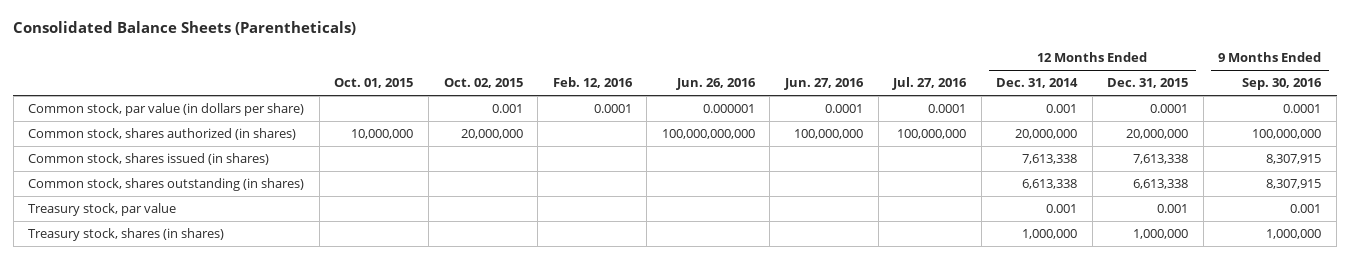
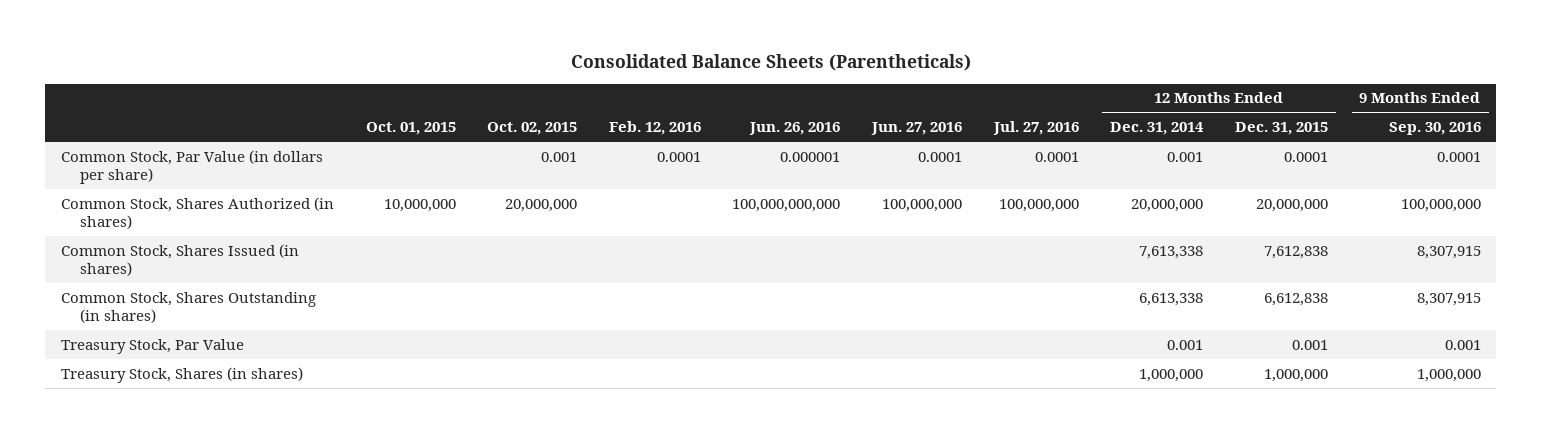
- Common stock, par value (in dollars per share) | | 0.001 | 0.0001 | 0.000001 | 0.0001 | 0.0001 | 0.001 | 0.0001 | 0.0001
- Common stock, shares authorized (in shares) | 10,000,000 | 20,000,000 | | 100,000,000,000 | 100,000,000 | 100,000,000 | 20,000,000 | 20,000,000 | 100,000,000
- Common stock, shares issued (in shares) | | | | | | | 7,613,338 | 7,613,338 | 8,307,915
- Common stock, shares outstanding (in shares) | | | | | | | 6,613,338 | 6,613,338 | 8,307,915
- Treasury stock, par value | | | | | | | 0.001 | 0.001 | 0.001
- Treasury stock, shares (in shares) | | | | | | | 1,000,000 | 1,000,000 | 1,000,000
+ Common Stock, Par Value (in dollars per share) | | 0.001 | 0.0001 | 0.000001 | 0.0001 | 0.0001 | 0.001 | 0.0001 | 0.0001
+ Common Stock, Shares Authorized (in shares) | 10,000,000 | 20,000,000 | | 100,000,000,000 | 100,000,000 | 100,000,000 | 20,000,000 | 20,000,000 | 100,000,000
+ Common Stock, Shares Issued (in shares) | | | | | | | 7,613,338 | 7,612,838 | 8,307,915
+ Common Stock, Shares Outstanding (in shares) | | | | | | | 6,613,338 | 6,612,838 | 8,307,915
+ Treasury Stock, Par Value | | | | | | | 0.001 | 0.001 | 0.001
+ Treasury Stock, Shares (in shares) | | | | | | | 1,000,000 | 1,000,000 | 1,000,000

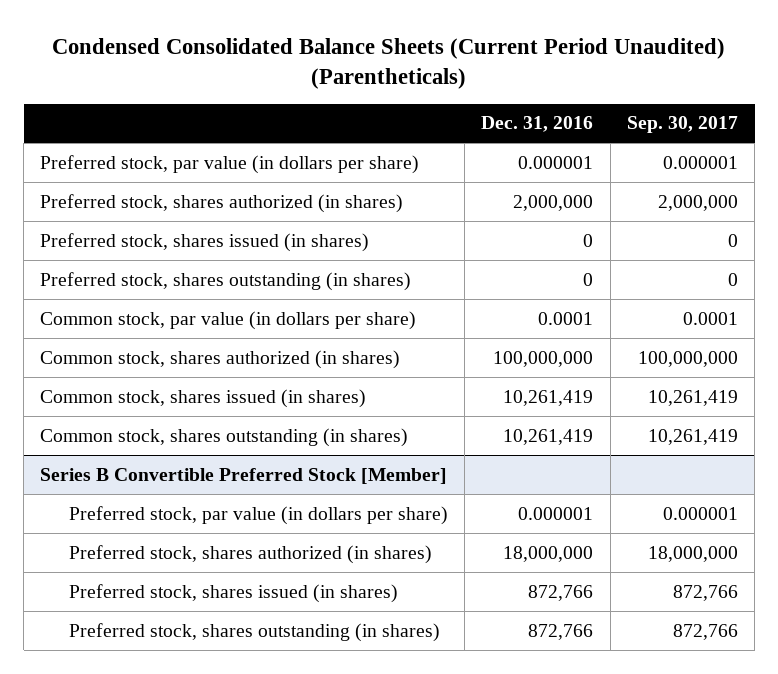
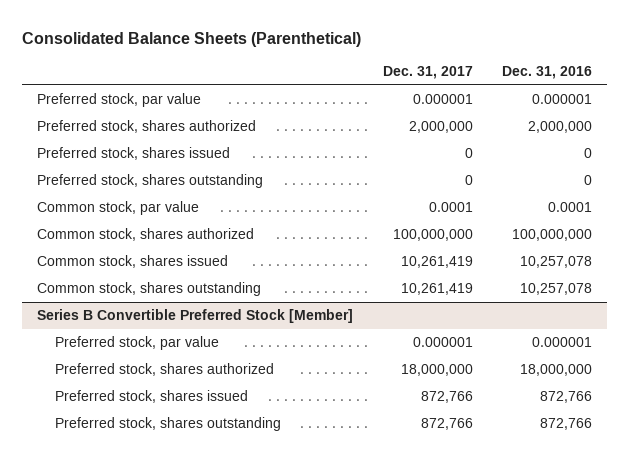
- Condensed Consolidated Balance Sheets (Current Period Unaudited) (Parentheticals)
+ Consolidated Balance Sheets (Parenthetical)
- | Dec. 31, 2016 | Sep. 30, 2017
+ | Dec. 31, 2017 | Dec. 31, 2016
- Preferred stock, par value (in dollars per share) | 0.000001 | 0.000001
- Preferred stock, shares authorized (in shares) | 2,000,000 | 2,000,000
- Preferred stock, shares issued (in shares) | 0 | 0
- Preferred stock, shares outstanding (in shares) | 0 | 0
- Common stock, par value (in dollars per share) | 0.0001 | 0.0001
- Common stock, shares authorized (in shares) | 100,000,000 | 100,000,000
- Common stock, shares issued (in shares) | 10,261,419 | 10,261,419
- Common stock, shares outstanding (in shares) | 10,261,419 | 10,261,419
+ Preferred stock, par value | 0.000001 | 0.000001
+ Preferred stock, shares authorized | 2,000,000 | 2,000,000
+ Preferred stock, shares issued | 0 | 0
+ Preferred stock, shares outstanding | 0 | 0
+ Common stock, par value | 0.0001 | 0.0001
+ Common stock, shares authorized | 100,000,000 | 100,000,000
+ Common stock, shares issued | 10,261,419 | 10,257,078
+ Common stock, shares outstanding | 10,261,419 | 10,257,078
@ Series B Convertible Preferred Stock [Member]
- Preferred stock, par value (in dollars per share) | 0.000001 | 0.000001
- Preferred stock, shares authorized (in shares) | 18,000,000 | 18,000,000
- Preferred stock, shares issued (in shares) | 872,766 | 872,766
- Preferred stock, shares outstanding (in shares) | 872,766 | 872,766
+ Preferred stock, par value | 0.000001 | 0.000001
+ Preferred stock, shares authorized | 18,000,000 | 18,000,000
+ Preferred stock, shares issued | 872,766 | 872,766
+ Preferred stock, shares outstanding | 872,766 | 872,766

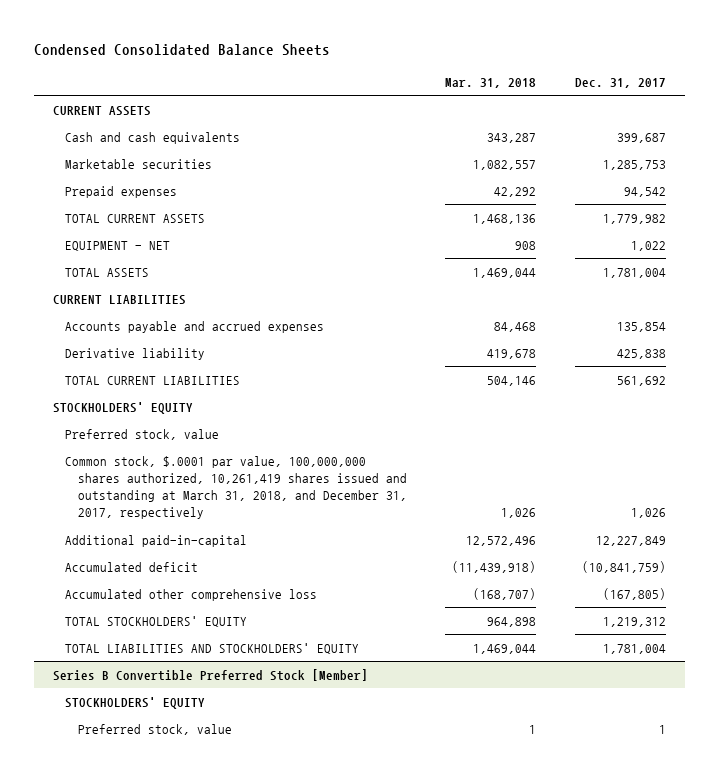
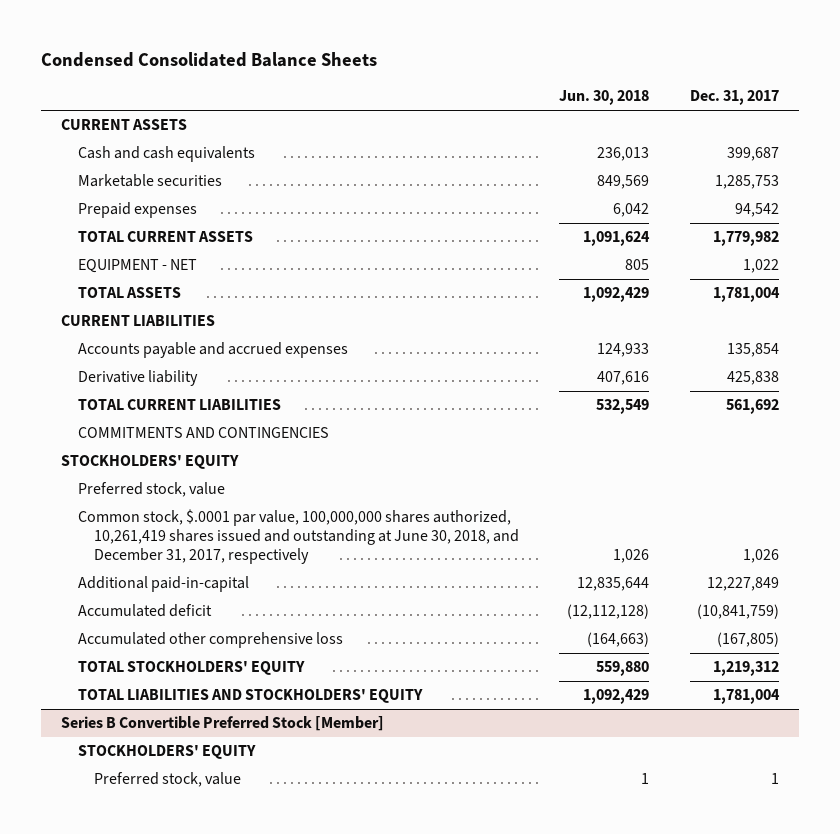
- | Mar. 31, 2018 | Dec. 31, 2017
+ | Jun. 30, 2018 | Dec. 31, 2017
+ COMMITMENTS AND CONTINGENCIES
- Common stock, $.0001 par value, 100,000,000 shares authorized, 10,261,419 shares issued and outstanding at March 31, 2018, and December 31, 2017, respectively | 1,026 | 1,026
+ Common stock, $.0001 par value, 100,000,000 shares authorized, 10,261,419 shares issued and outstanding at June 30, 2018, and December 31, 2017, respectively | 1,026 | 1,026

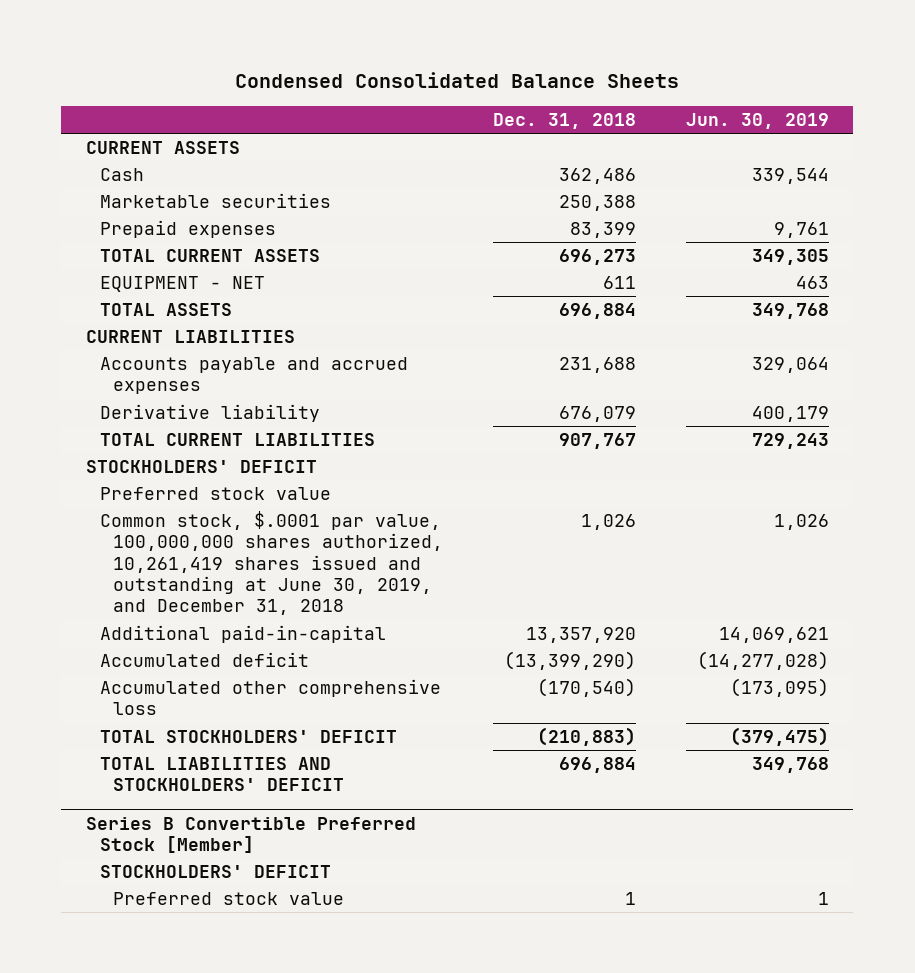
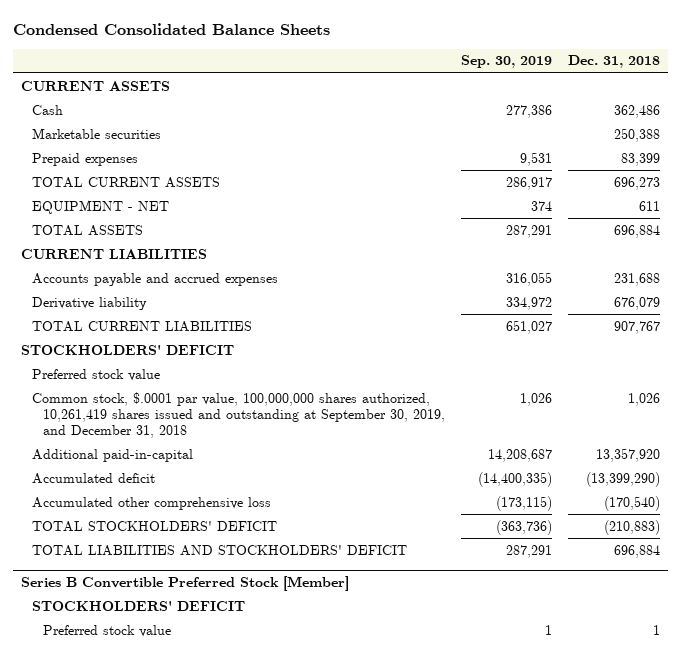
- | Dec. 31, 2018 | Jun. 30, 2019
+ | Sep. 30, 2019 | Dec. 31, 2018
- Common stock, $.0001 par value, 100,000,000 shares authorized, 10,261,419 shares issued and outstanding at June 30, 2019, and December 31, 2018 | 1,026 | 1,026
+ Common stock, $.0001 par value, 100,000,000 shares authorized, 10,261,419 shares issued and outstanding at September 30, 2019, and December 31, 2018 | 1,026 | 1,026

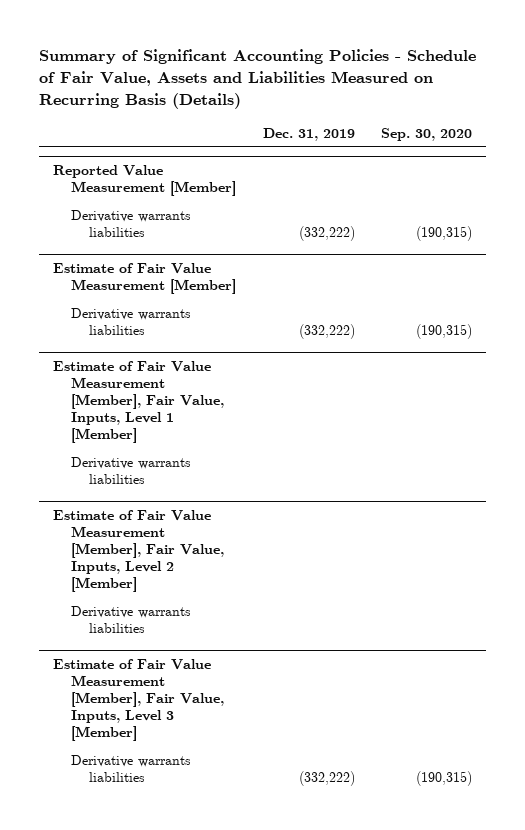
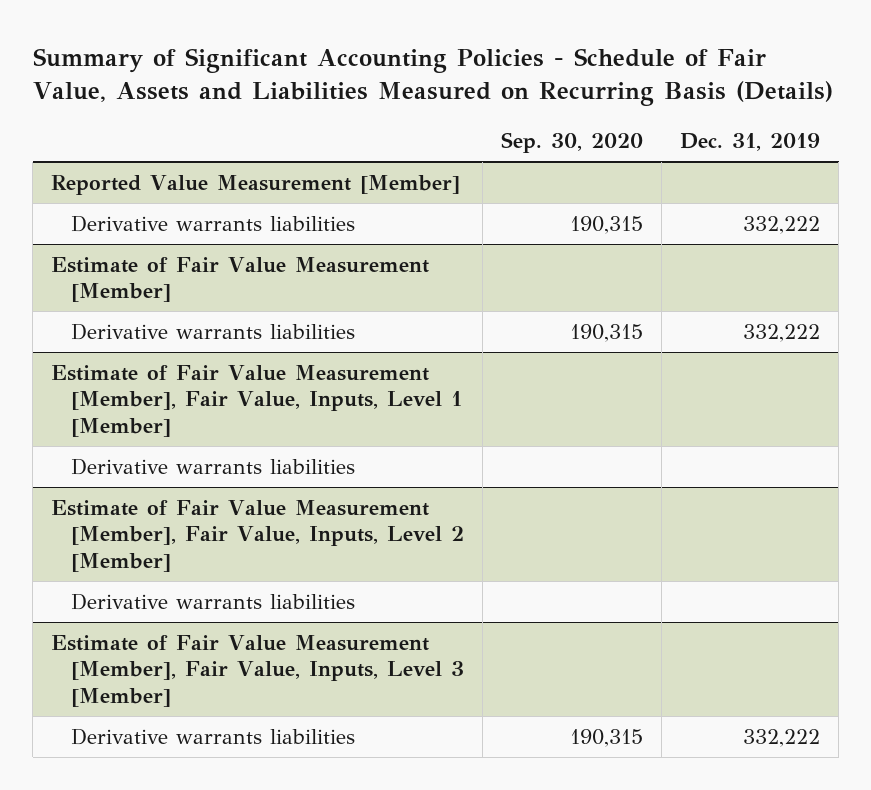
- | Dec. 31, 2019 | Sep. 30, 2020
+ | Sep. 30, 2020 | Dec. 31, 2019
@ Reported Value Measurement [Member]
- Derivative warrants liabilities | (332,222) | (190,315)
+ Derivative warrants liabilities | 190,315 | 332,222
@ Estimate of Fair Value Measurement [Member]
- Derivative warrants liabilities | (332,222) | (190,315)
+ Derivative warrants liabilities | 190,315 | 332,222
@ Estimate of Fair Value Measurement [Member], Fair Value, Inputs, Level 3 [Member]
- Derivative warrants liabilities | (332,222) | (190,315)
+ Derivative warrants liabilities | 190,315 | 332,222

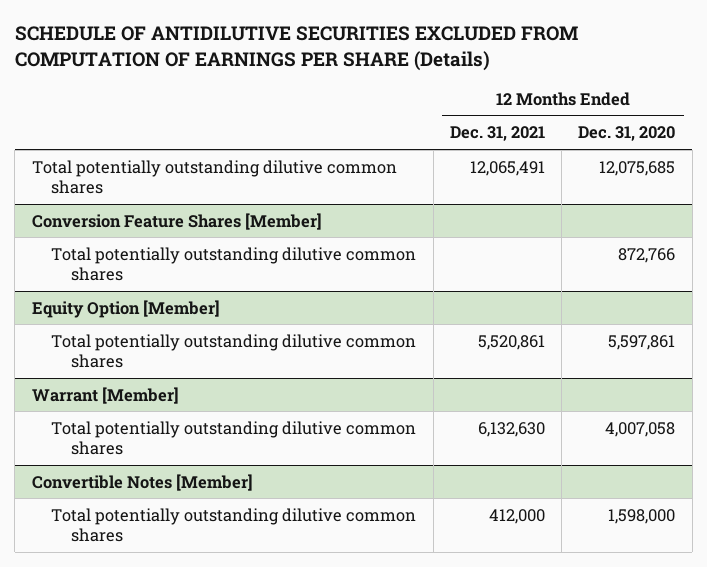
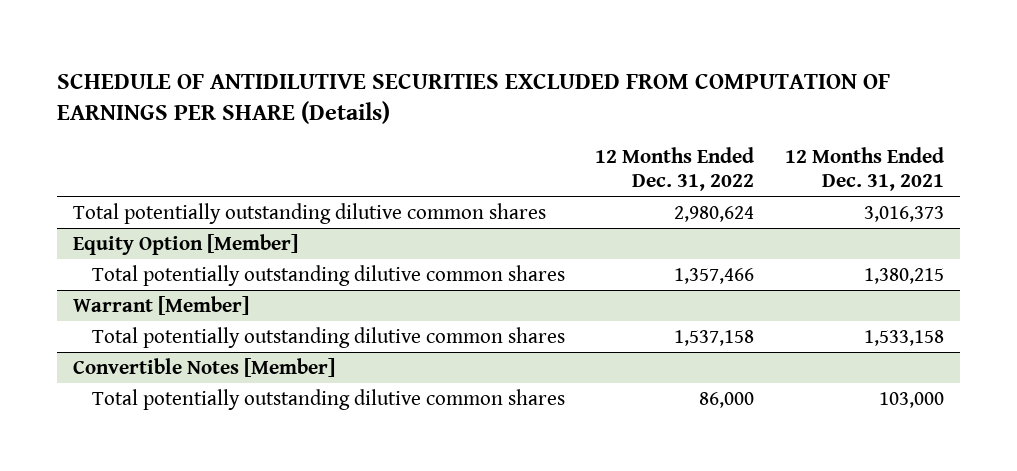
- | 12 Months Ended Dec. 31, 2021 | 12 Months Ended Dec. 31, 2020
+ | 12 Months Ended Dec. 31, 2022 | 12 Months Ended Dec. 31, 2021
- Total potentially outstanding dilutive common shares | 12,065,491 | 12,075,685
- Conversion Feature Shares [Member]
- Total potentially outstanding dilutive common shares | | 872,766
+ Total potentially outstanding dilutive common shares | 2,980,624 | 3,016,373
@ Equity Option [Member]
- Total potentially outstanding dilutive common shares | 5,520,861 | 5,597,861
+ Total potentially outstanding dilutive common shares | 1,357,466 | 1,380,215
@ Warrant [Member]
- Total potentially outstanding dilutive common shares | 6,132,630 | 4,007,058
+ Total potentially outstanding dilutive common shares | 1,537,158 | 1,533,158
@ Convertible Notes [Member]
- Total potentially outstanding dilutive common shares | 412,000 | 1,598,000
+ Total potentially outstanding dilutive common shares | 86,000 | 103,000

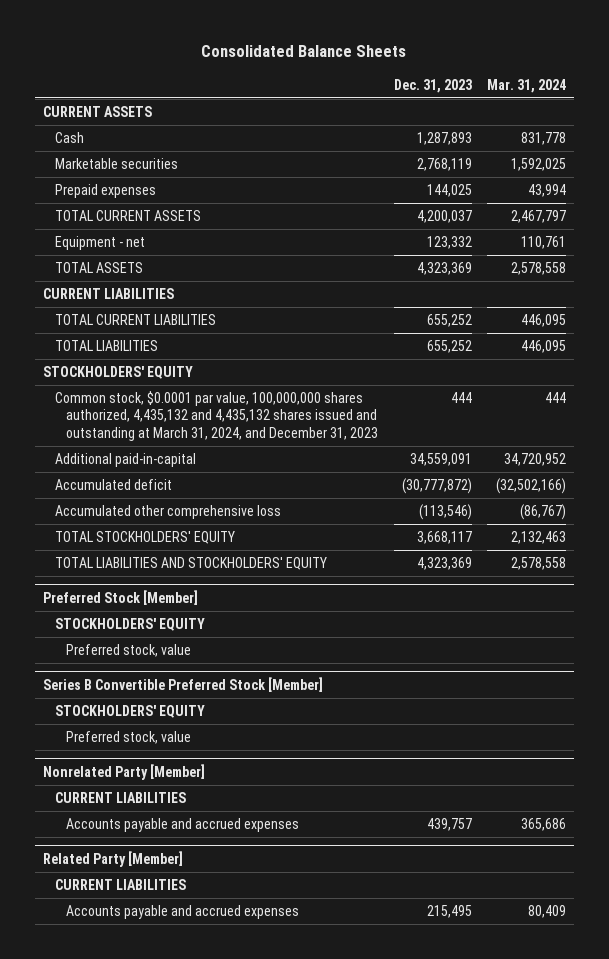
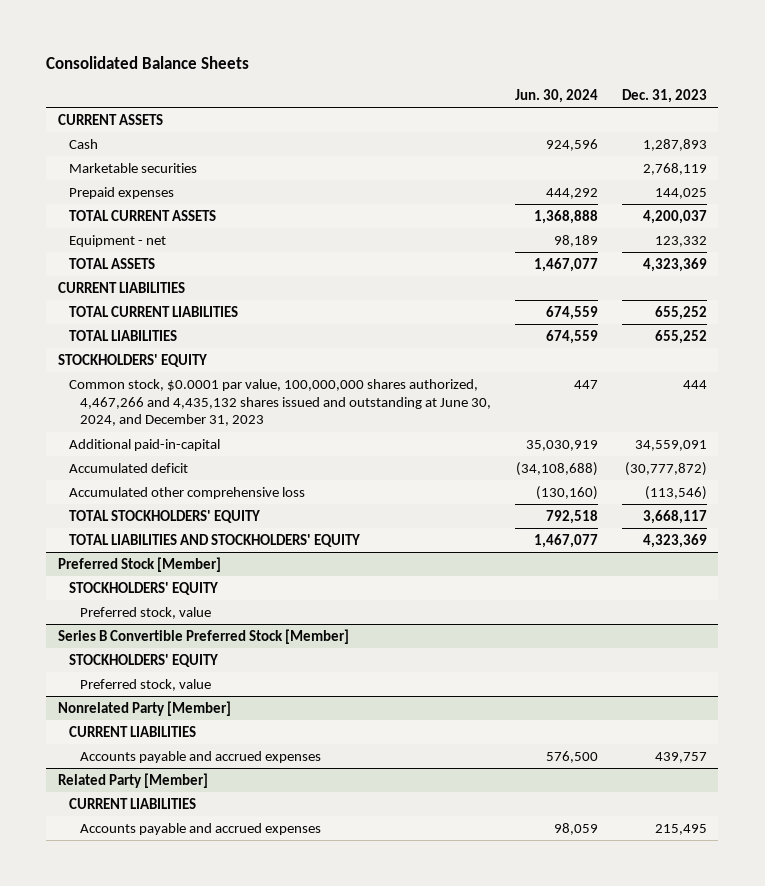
- | Dec. 31, 2023 | Mar. 31, 2024
+ | Jun. 30, 2024 | Dec. 31, 2023
- Common stock, $0.0001 par value, 100,000,000 shares authorized, 4,435,132 and 4,435,132 shares issued and outstanding at March 31, 2024, and December 31, 2023 | 444 | 444
+ Common stock, $0.0001 par value, 100,000,000 shares authorized, 4,467,266 and 4,435,132 shares issued and outstanding at June 30, 2024, and December 31, 2023 | 447 | 444

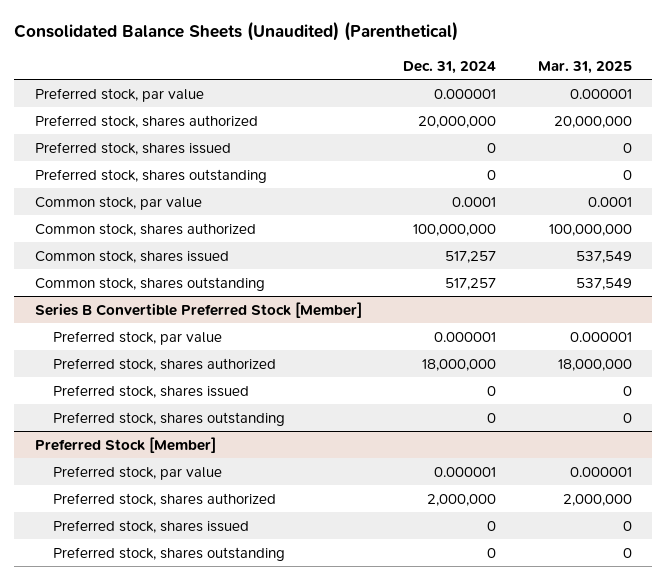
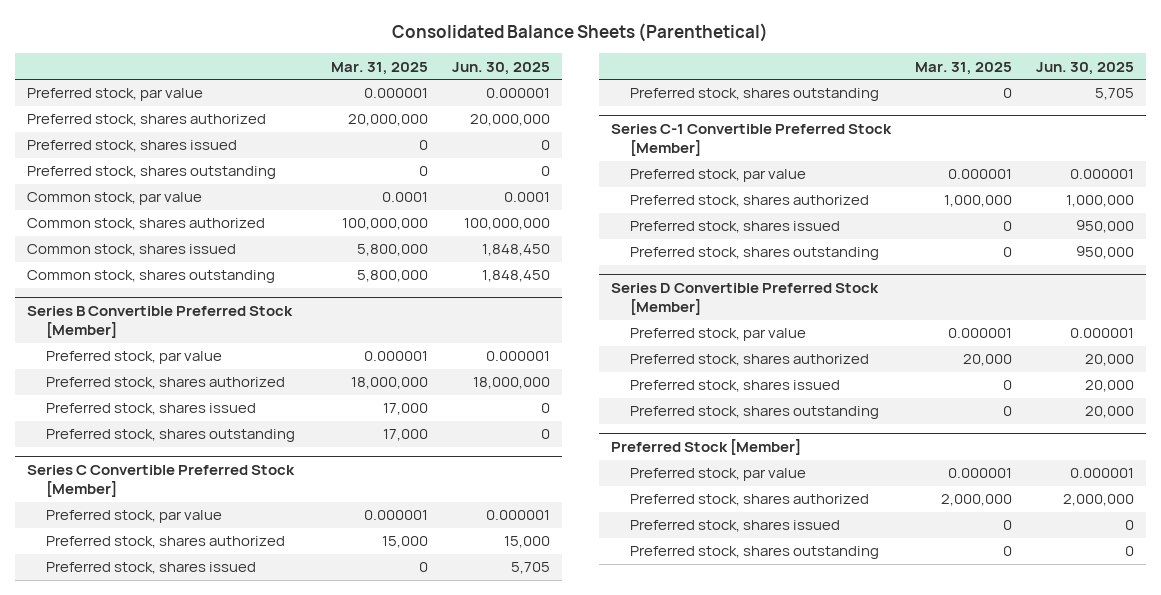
- Consolidated Balance Sheets (Unaudited) (Parenthetical)
+ Consolidated Balance Sheets (Parenthetical)
- | Dec. 31, 2024 | Mar. 31, 2025
+ | Mar. 31, 2025 | Jun. 30, 2025
- Common stock, shares issued | 517,257 | 537,549
- Common stock, shares outstanding | 517,257 | 537,549
+ Common stock, shares issued | 5,800,000 | 1,848,450
+ Common stock, shares outstanding | 5,800,000 | 1,848,450
@ Series B Convertible Preferred Stock [Member]
+ Preferred stock, shares issued | 17,000 | 0
+ Preferred stock, shares outstanding | 17,000 | 0
+ Series C Convertible Preferred Stock [Member]
+ Preferred stock, par value | 0.000001 | 0.000001
+ Preferred stock, shares authorized | 15,000 | 15,000
+ Series C-1 Convertible Preferred Stock [Member]
+ Preferred stock, par value | 0.000001 | 0.000001
+ Preferred stock, shares authorized | 1,000,000 | 1,000,000
+ Preferred stock, shares issued | 0 | 950,000
+ Preferred stock, shares outstanding | 0 | 950,000
+ Series D Convertible Preferred Stock [Member]
+ Preferred stock, par value | 0.000001 | 0.000001
+ Preferred stock, shares authorized | 20,000 | 20,000
+ Preferred stock, shares issued | 0 | 20,000
+ Preferred stock, shares outstanding | 0 | 20,000

